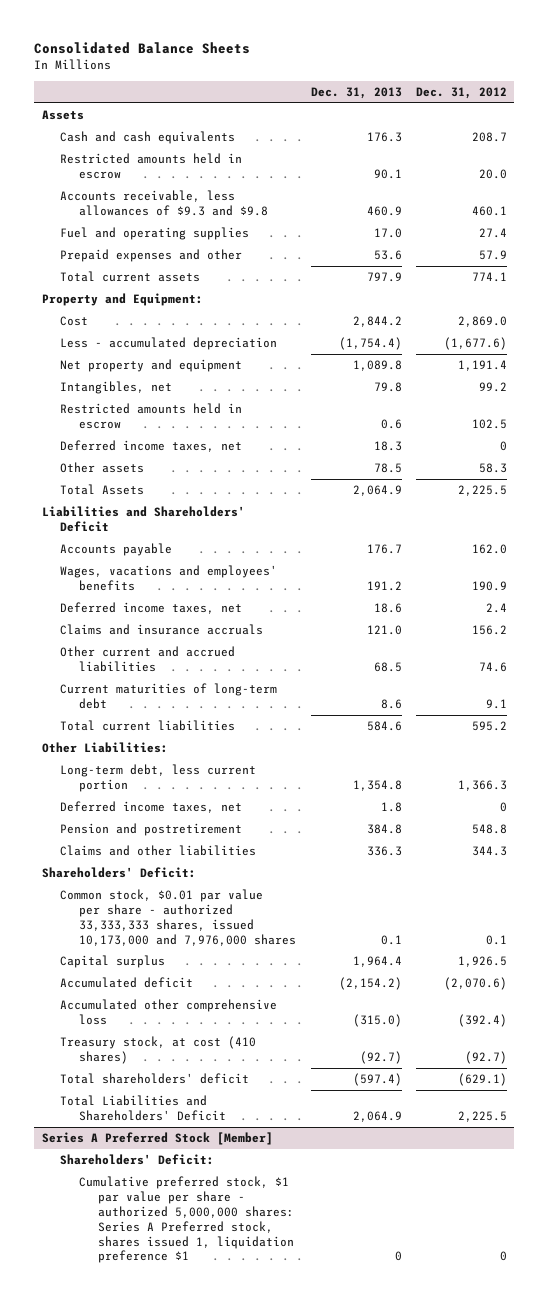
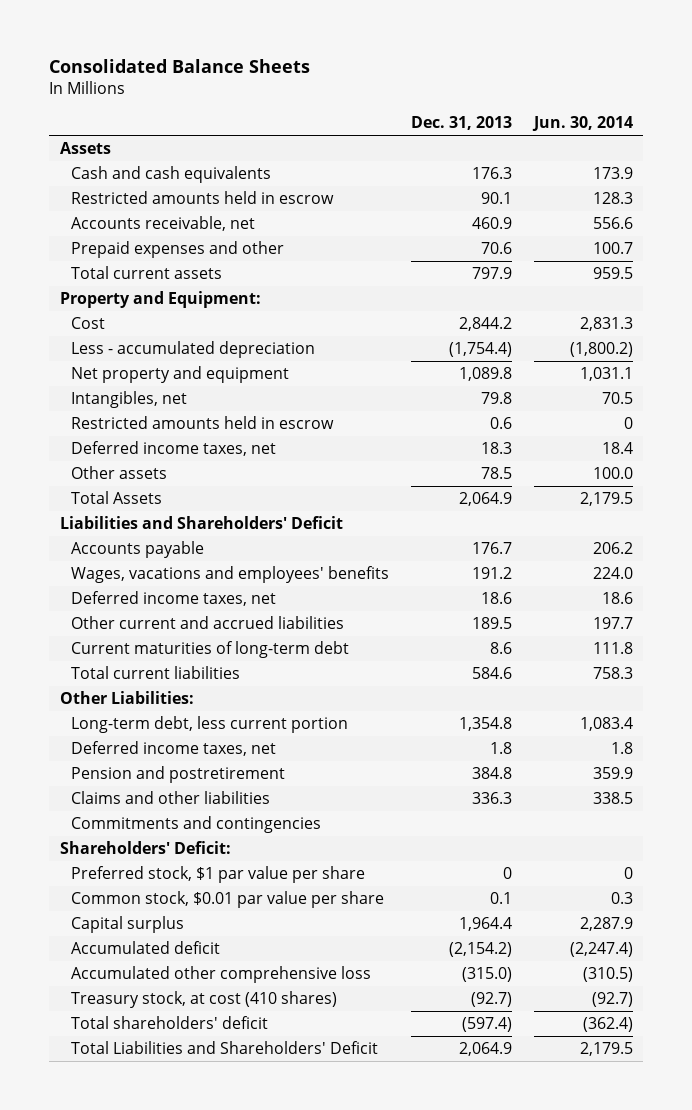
- | Dec. 31, 2013 | Dec. 31, 2012
+ | Dec. 31, 2013 | Jun. 30, 2014
- Accounts receivable, less allowances of $9.3 and $9.8 | 460.9 | 460.1
- Fuel and operating supplies | 17.0 | 27.4
- Prepaid expenses and other | 53.6 | 57.9
+ Accounts receivable, net | 460.9 | 556.6
+ Prepaid expenses and other | 70.6 | 100.7
- Claims and insurance accruals | 121.0 | 156.2
- Other current and accrued liabilities | 68.5 | 74.6
+ Other current and accrued liabilities | 189.5 | 197.7
+ Commitments and contingencies
- Common stock, $0.01 par value per share - authorized 33,333,333 shares, issued 10,173,000 and 7,976,000 shares | 0.1 | 0.1
+ Preferred stock, $1 par value per share | 0 | 0
+ Common stock, $0.01 par value per share | 0.1 | 0.3
- Series A Preferred Stock [Member]
- Shareholders' Deficit:
- Cumulative preferred stock, $1 par value per share - authorized 5,000,000 shares: Series A Preferred stock, shares issued 1, liquidation preference $1 | 0 | 0

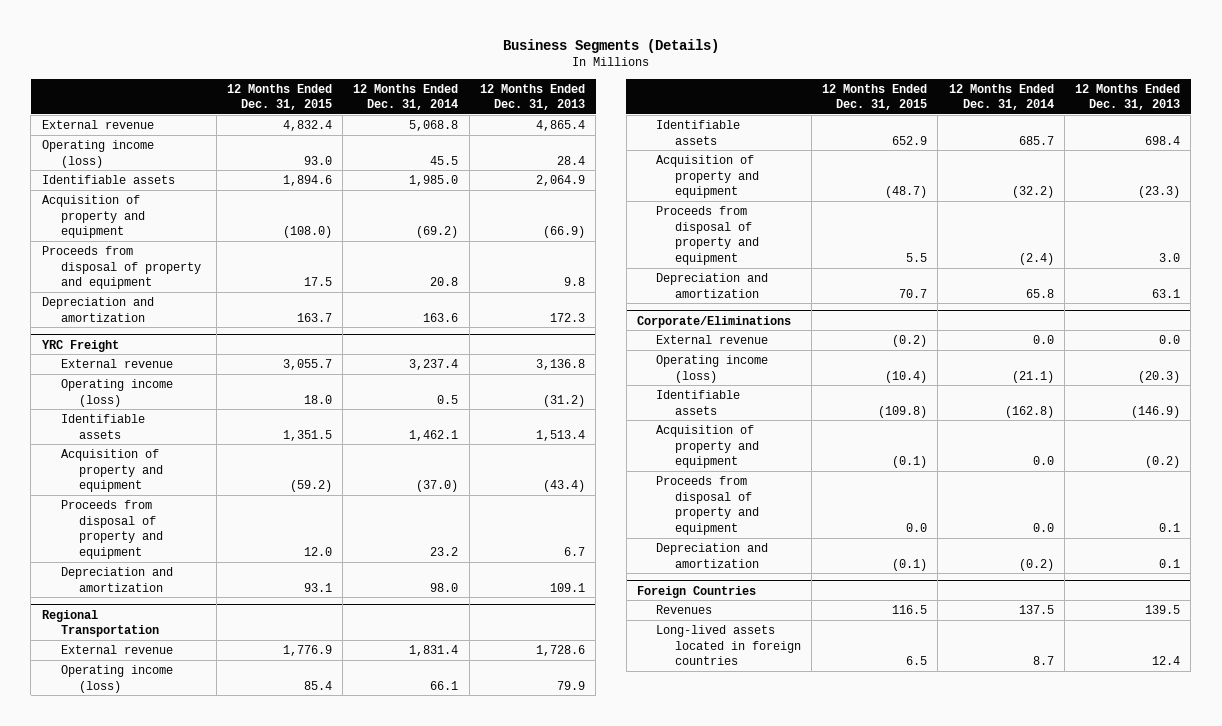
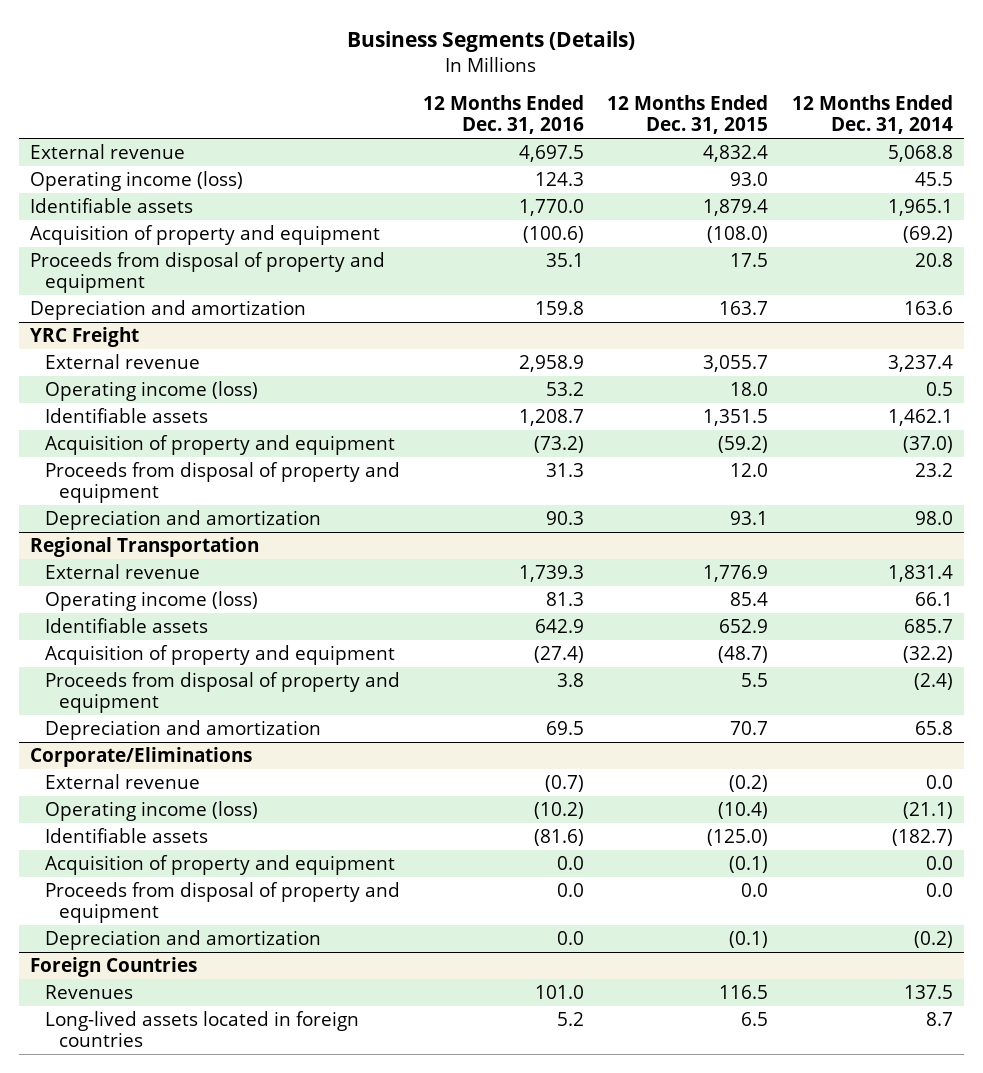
- | 12 Months Ended Dec. 31, 2015 | 12 Months Ended Dec. 31, 2014 | 12 Months Ended Dec. 31, 2013
+ | 12 Months Ended Dec. 31, 2016 | 12 Months Ended Dec. 31, 2015 | 12 Months Ended Dec. 31, 2014
- Identifiable assets | 1,894.6 | 1,985.0 | 2,064.9
+ Identifiable assets | 1,770.0 | 1,879.4 | 1,965.1
@ Corporate/Eliminations
- Identifiable assets | (109.8) | (162.8) | (146.9)
+ Identifiable assets | (81.6) | (125.0) | (182.7)

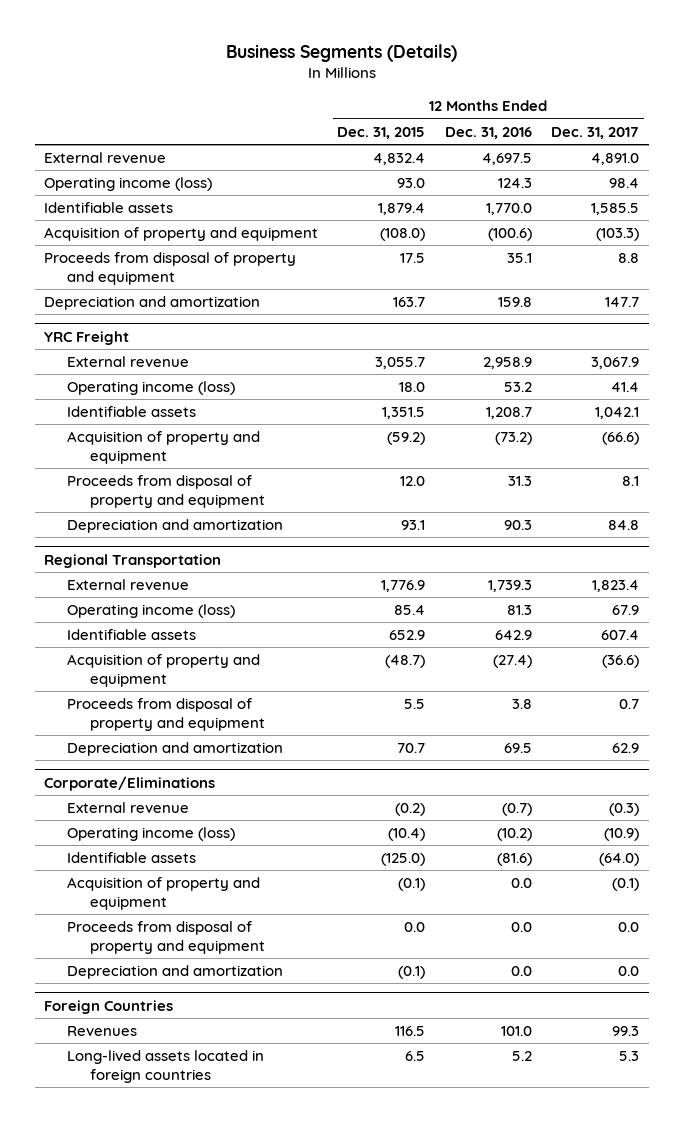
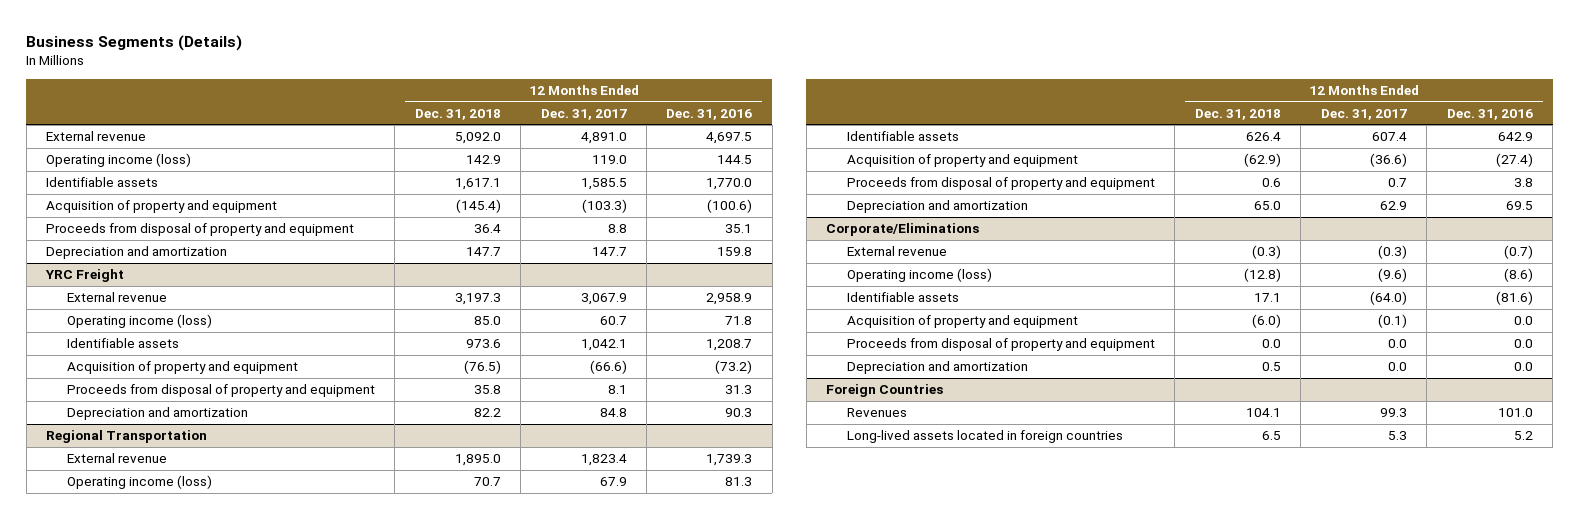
- | 12 Months Ended Dec. 31, 2015 | 12 Months Ended Dec. 31, 2016 | 12 Months Ended Dec. 31, 2017
+ | 12 Months Ended Dec. 31, 2018 | 12 Months Ended Dec. 31, 2017 | 12 Months Ended Dec. 31, 2016
- Operating income (loss) | 93.0 | 124.3 | 98.4
+ Operating income (loss) | 142.9 | 119.0 | 144.5
@ YRC Freight
- Operating income (loss) | 18.0 | 53.2 | 41.4
+ Operating income (loss) | 85.0 | 60.7 | 71.8
@ Corporate/Eliminations
- Operating income (loss) | (10.4) | (10.2) | (10.9)
+ Operating income (loss) | (12.8) | (9.6) | (8.6)

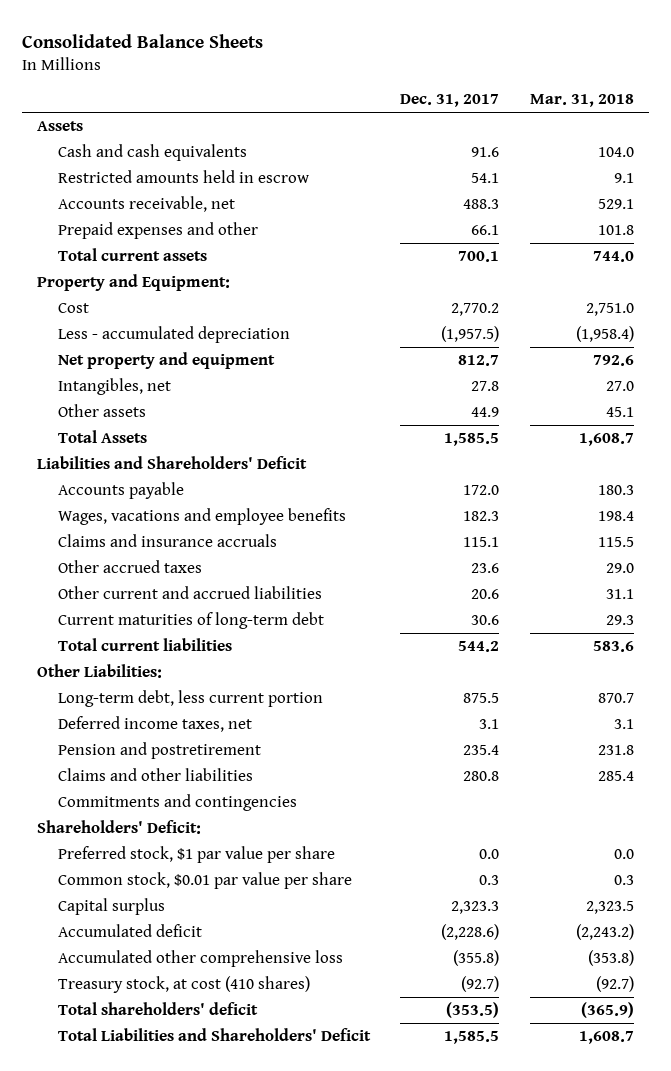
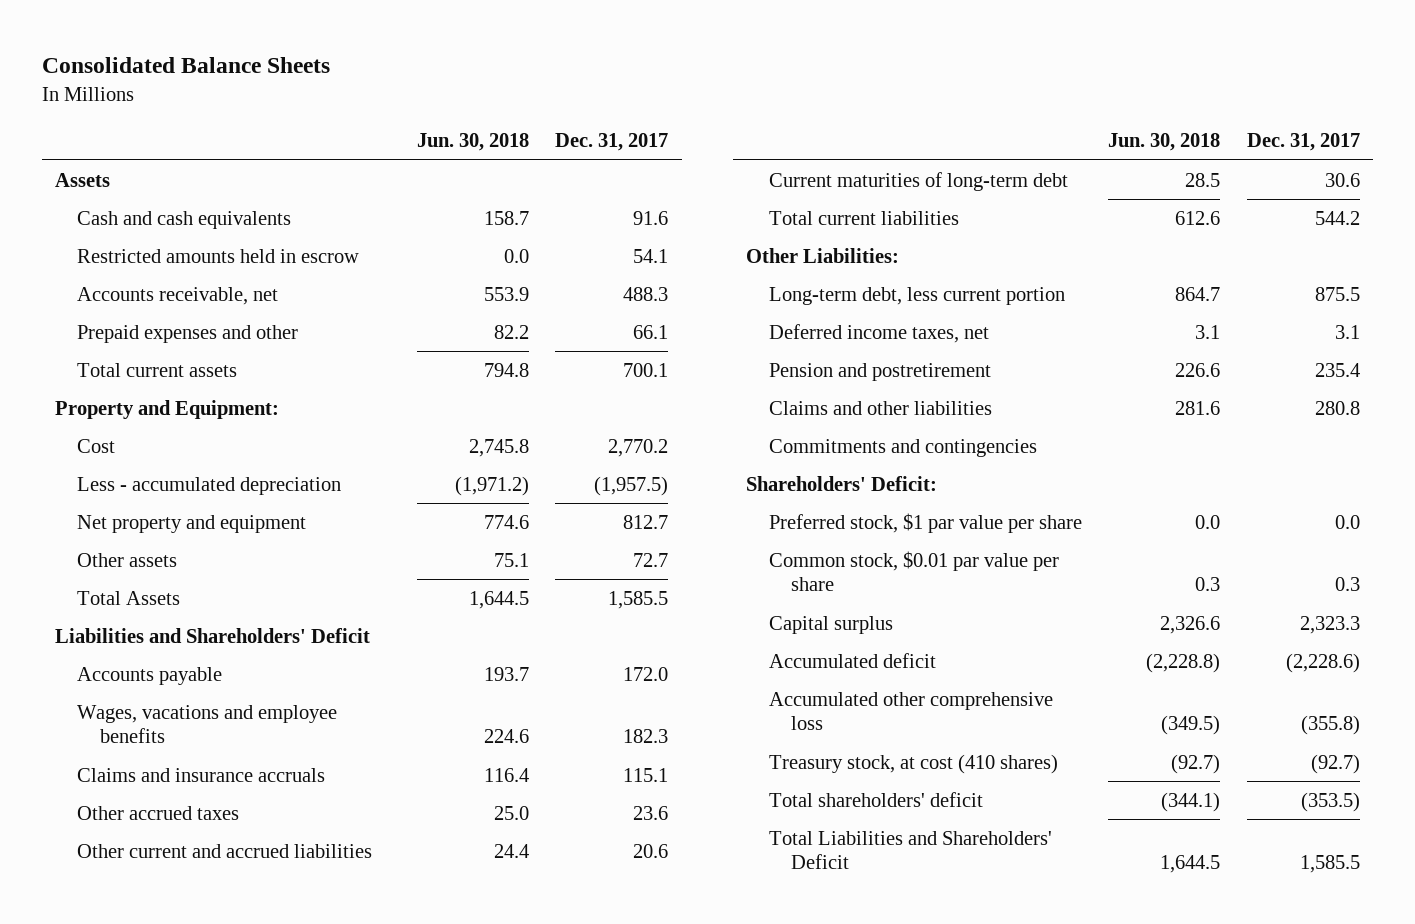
- | Dec. 31, 2017 | Mar. 31, 2018
+ | Jun. 30, 2018 | Dec. 31, 2017
- Intangibles, net | 27.8 | 27.0
- Other assets | 44.9 | 45.1
+ Other assets | 75.1 | 72.7

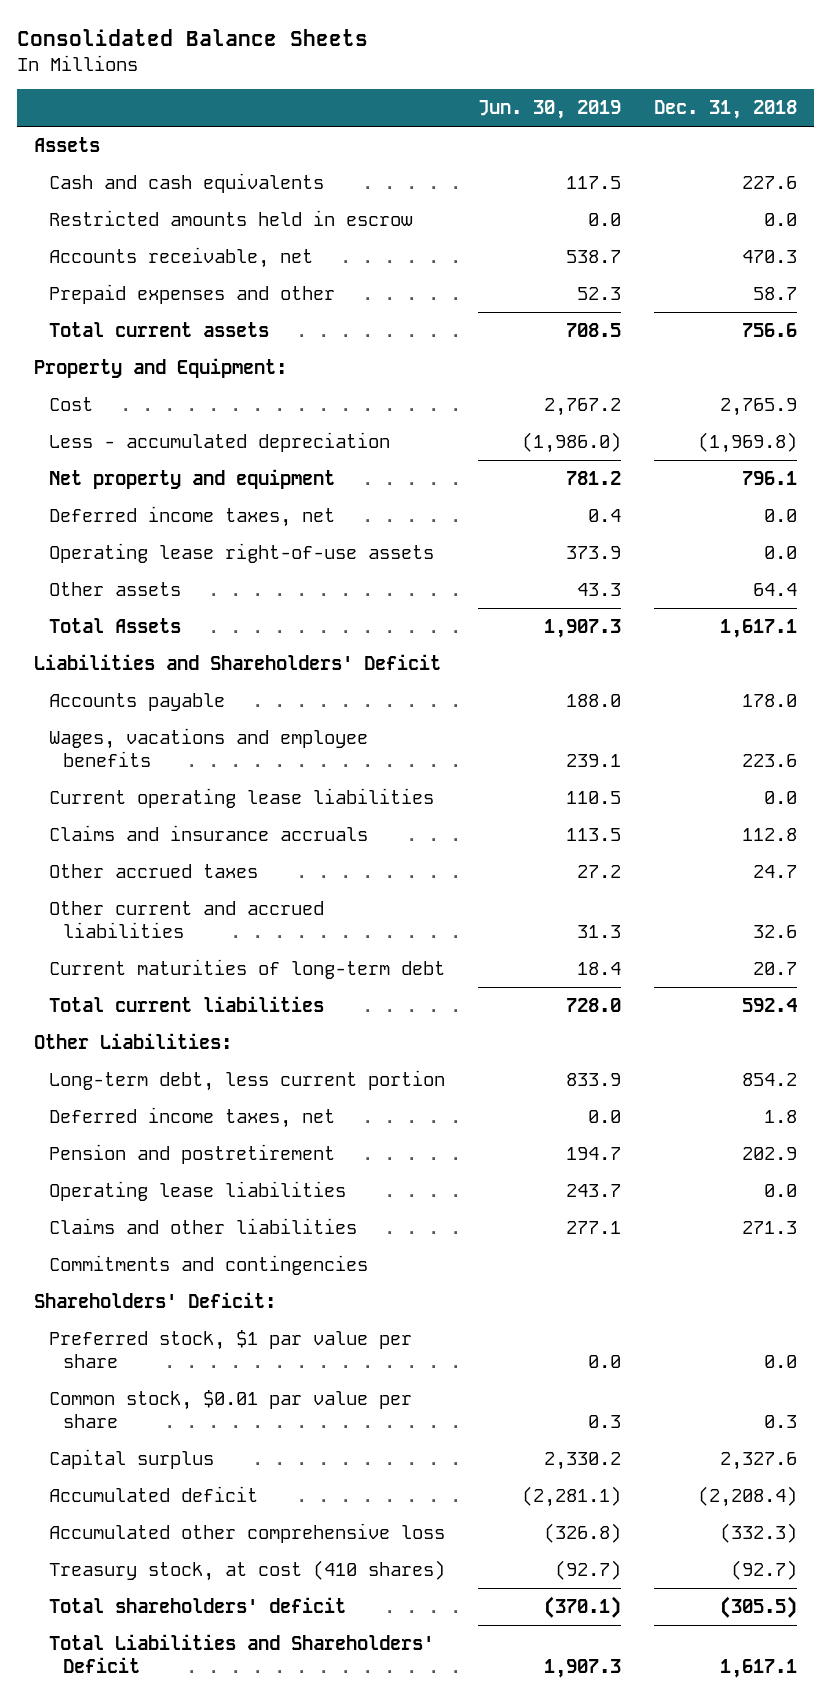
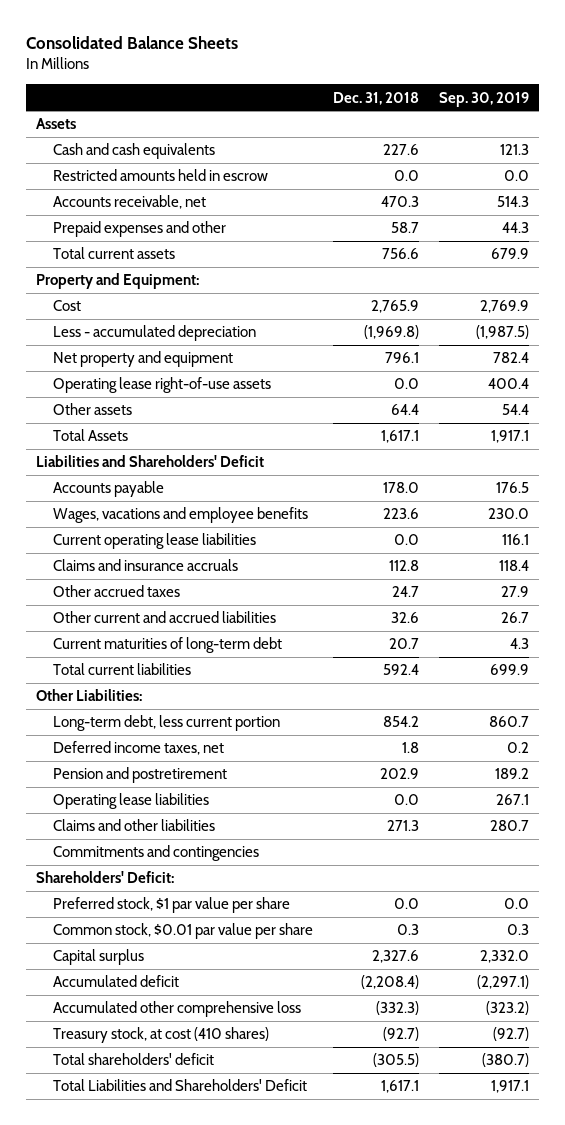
- | Jun. 30, 2019 | Dec. 31, 2018
+ | Dec. 31, 2018 | Sep. 30, 2019
- Deferred income taxes, net | 0.4 | 0.0

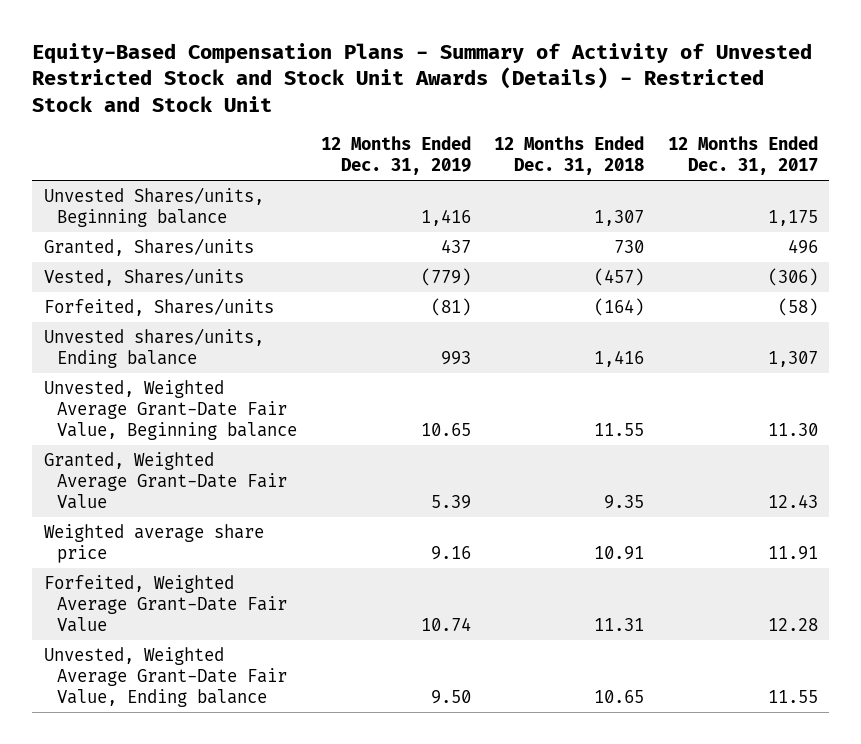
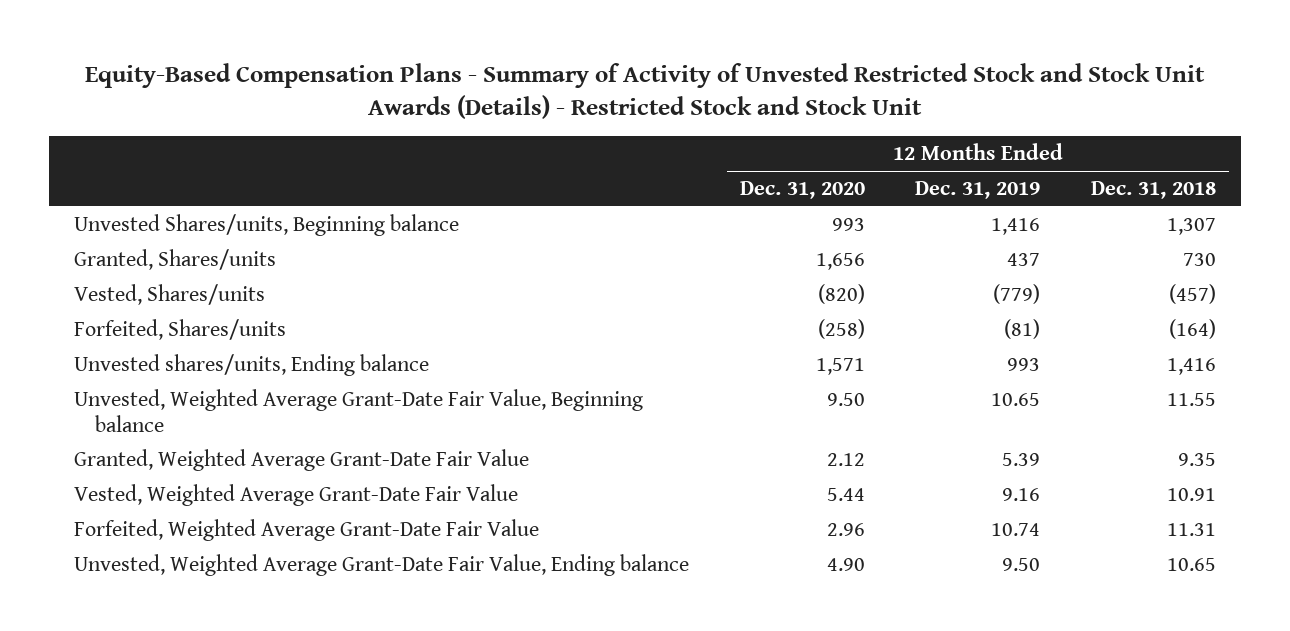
- | 12 Months Ended Dec. 31, 2019 | 12 Months Ended Dec. 31, 2018 | 12 Months Ended Dec. 31, 2017
+ | 12 Months Ended Dec. 31, 2020 | 12 Months Ended Dec. 31, 2019 | 12 Months Ended Dec. 31, 2018
- Weighted average share price | 9.16 | 10.91 | 11.91
+ Vested, Weighted Average Grant-Date Fair Value | 5.44 | 9.16 | 10.91

